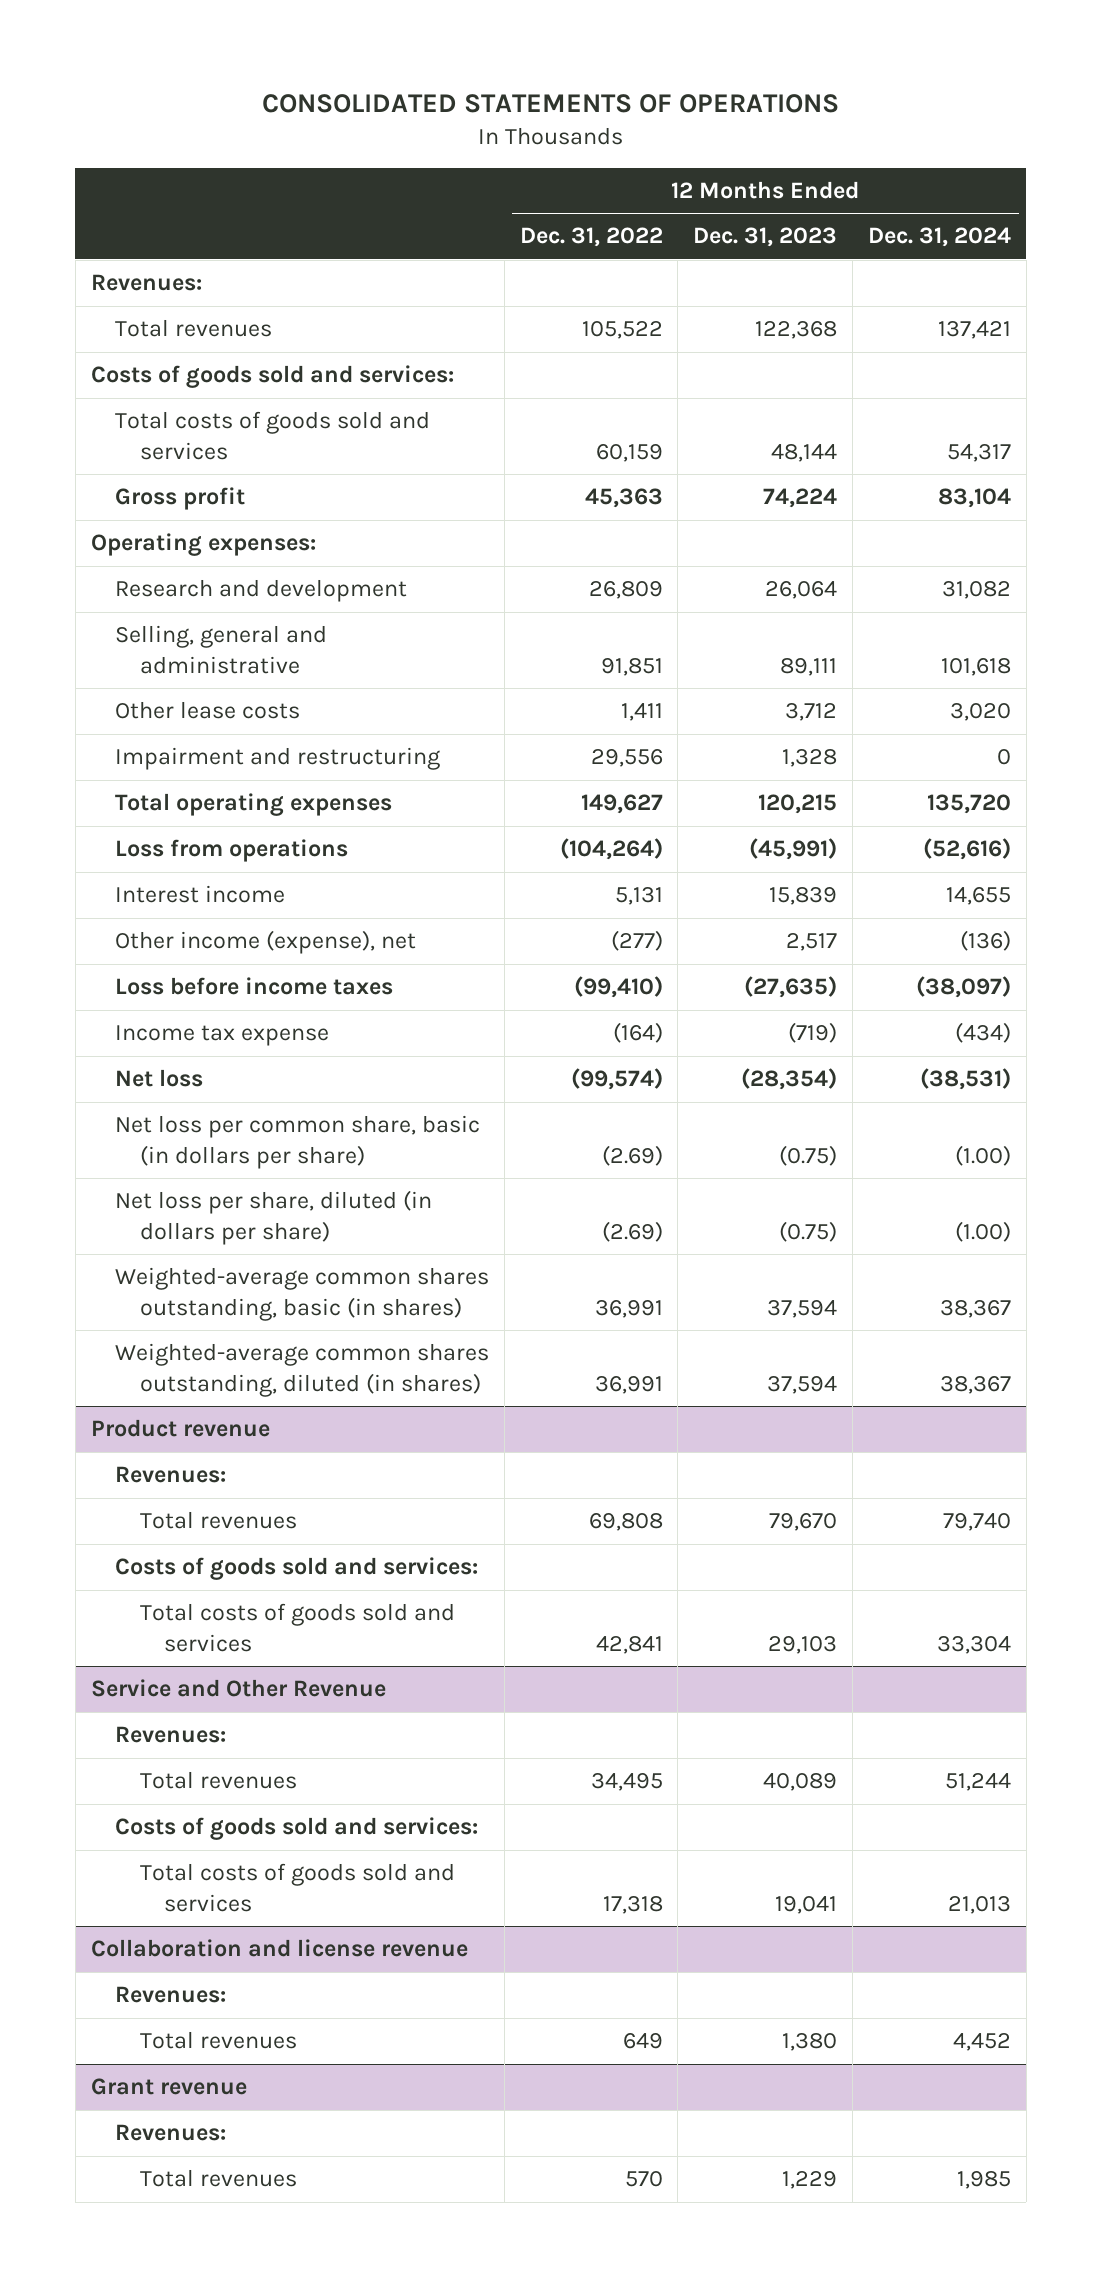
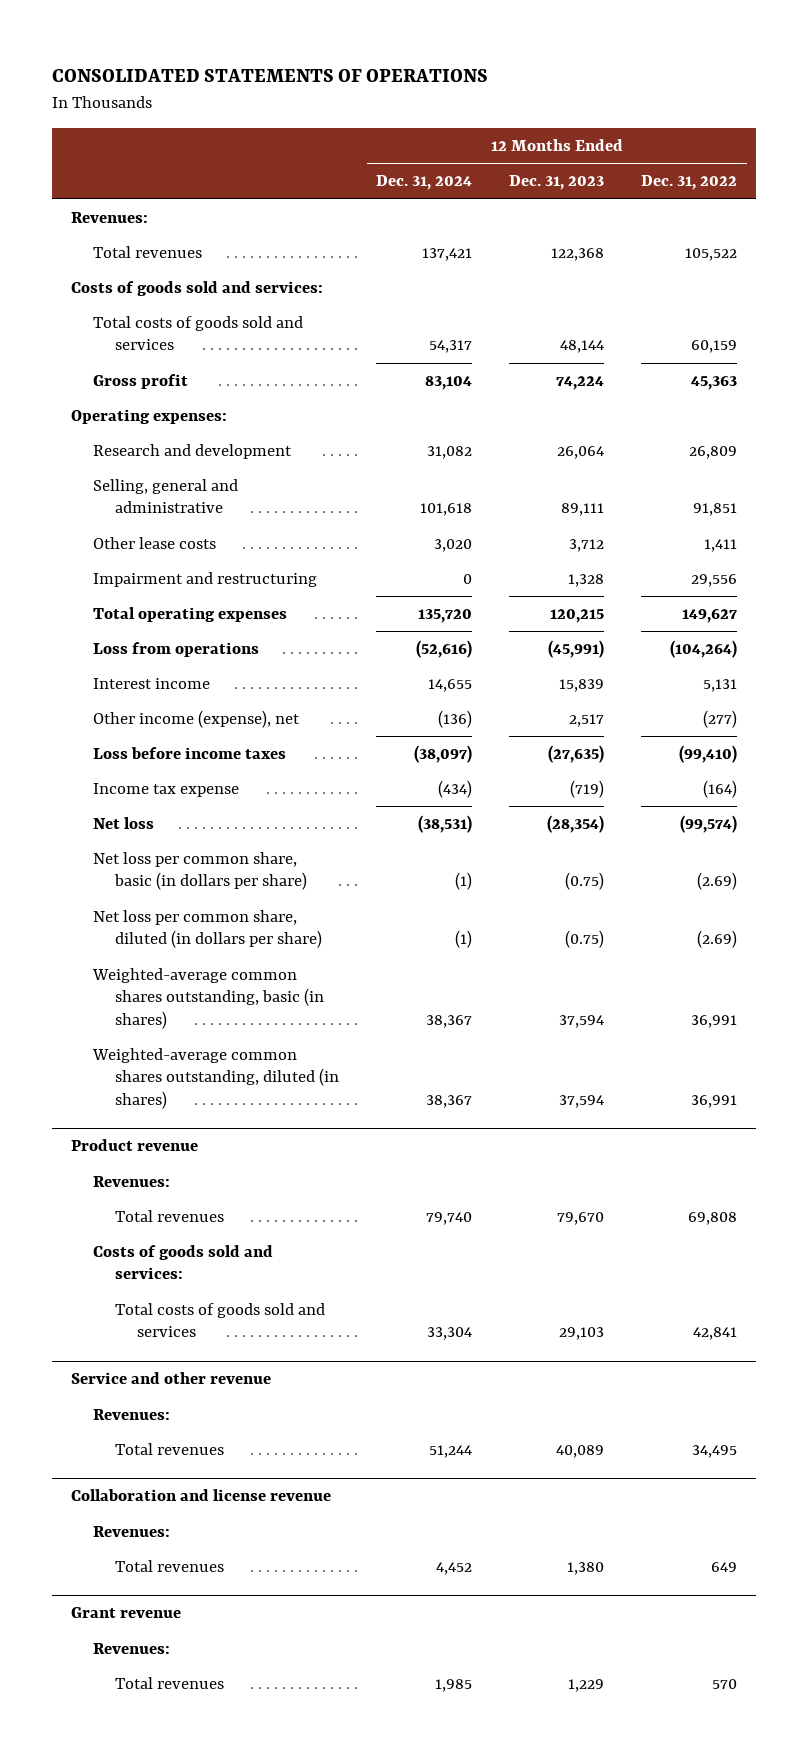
- | 12 Months Ended Dec. 31, 2022 | 12 Months Ended Dec. 31, 2023 | 12 Months Ended Dec. 31, 2024
+ | 12 Months Ended Dec. 31, 2024 | 12 Months Ended Dec. 31, 2023 | 12 Months Ended Dec. 31, 2022
- Net loss per common share, basic (in dollars per share) | (2.69) | (0.75) | (1.00)
- Net loss per share, diluted (in dollars per share) | (2.69) | (0.75) | (1.00)
+ Net loss per common share, basic (in dollars per share) | (1) | (0.75) | (2.69)
+ Net loss per common share, diluted (in dollars per share) | (1) | (0.75) | (2.69)
- Service and Other Revenue
+ Service and other revenue
- Costs of goods sold and services:
- Total costs of goods sold and services | 17,318 | 19,041 | 21,013

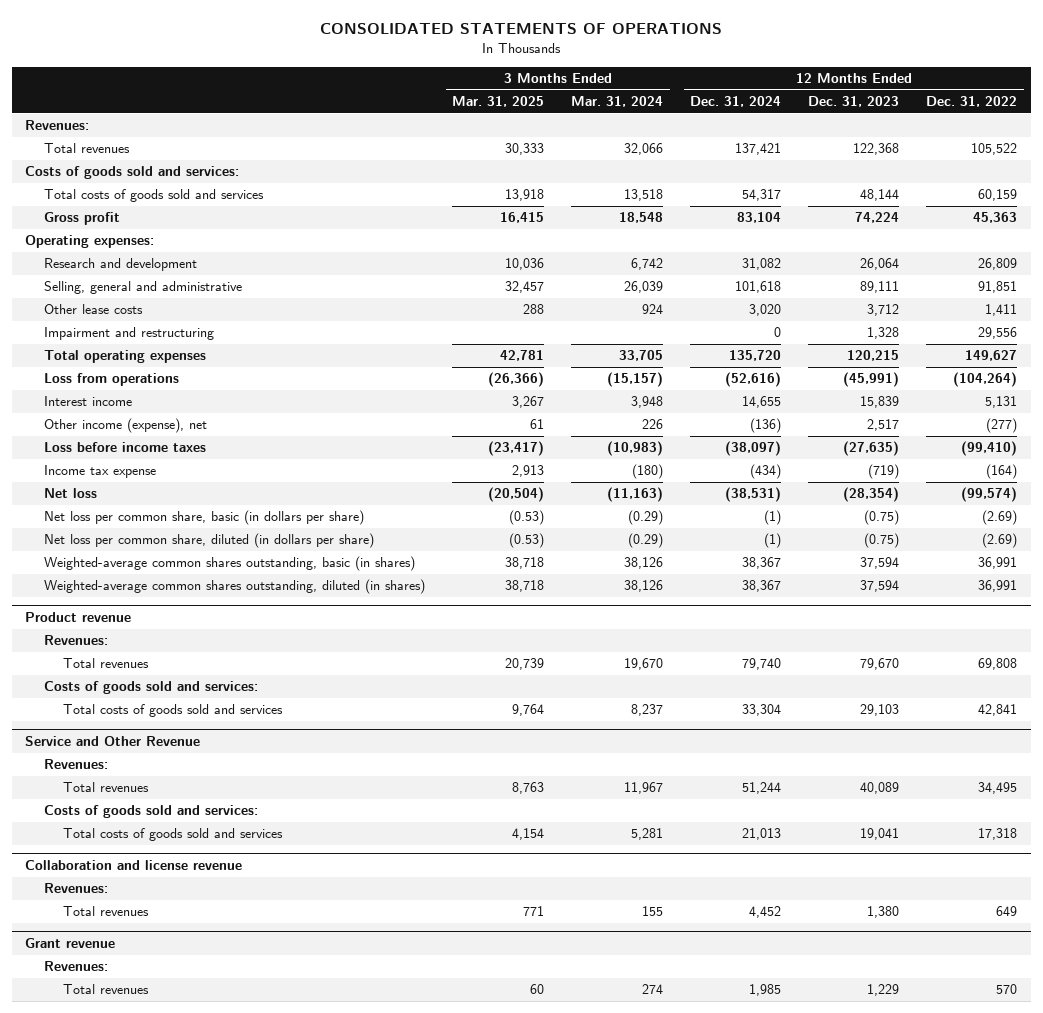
- | 12 Months Ended Dec. 31, 2024 | 12 Months Ended Dec. 31, 2023 | 12 Months Ended Dec. 31, 2022
+ | 3 Months Ended Mar. 31, 2025 | 3 Months Ended Mar. 31, 2024 | 12 Months Ended Dec. 31, 2024 | 12 Months Ended Dec. 31, 2023 | 12 Months Ended Dec. 31, 2022
- Service and other revenue
+ Service and Other Revenue
+ Costs of goods sold and services:
+ Total costs of goods sold and services | 4,154 | 5,281 | 21,013 | 19,041 | 17,318

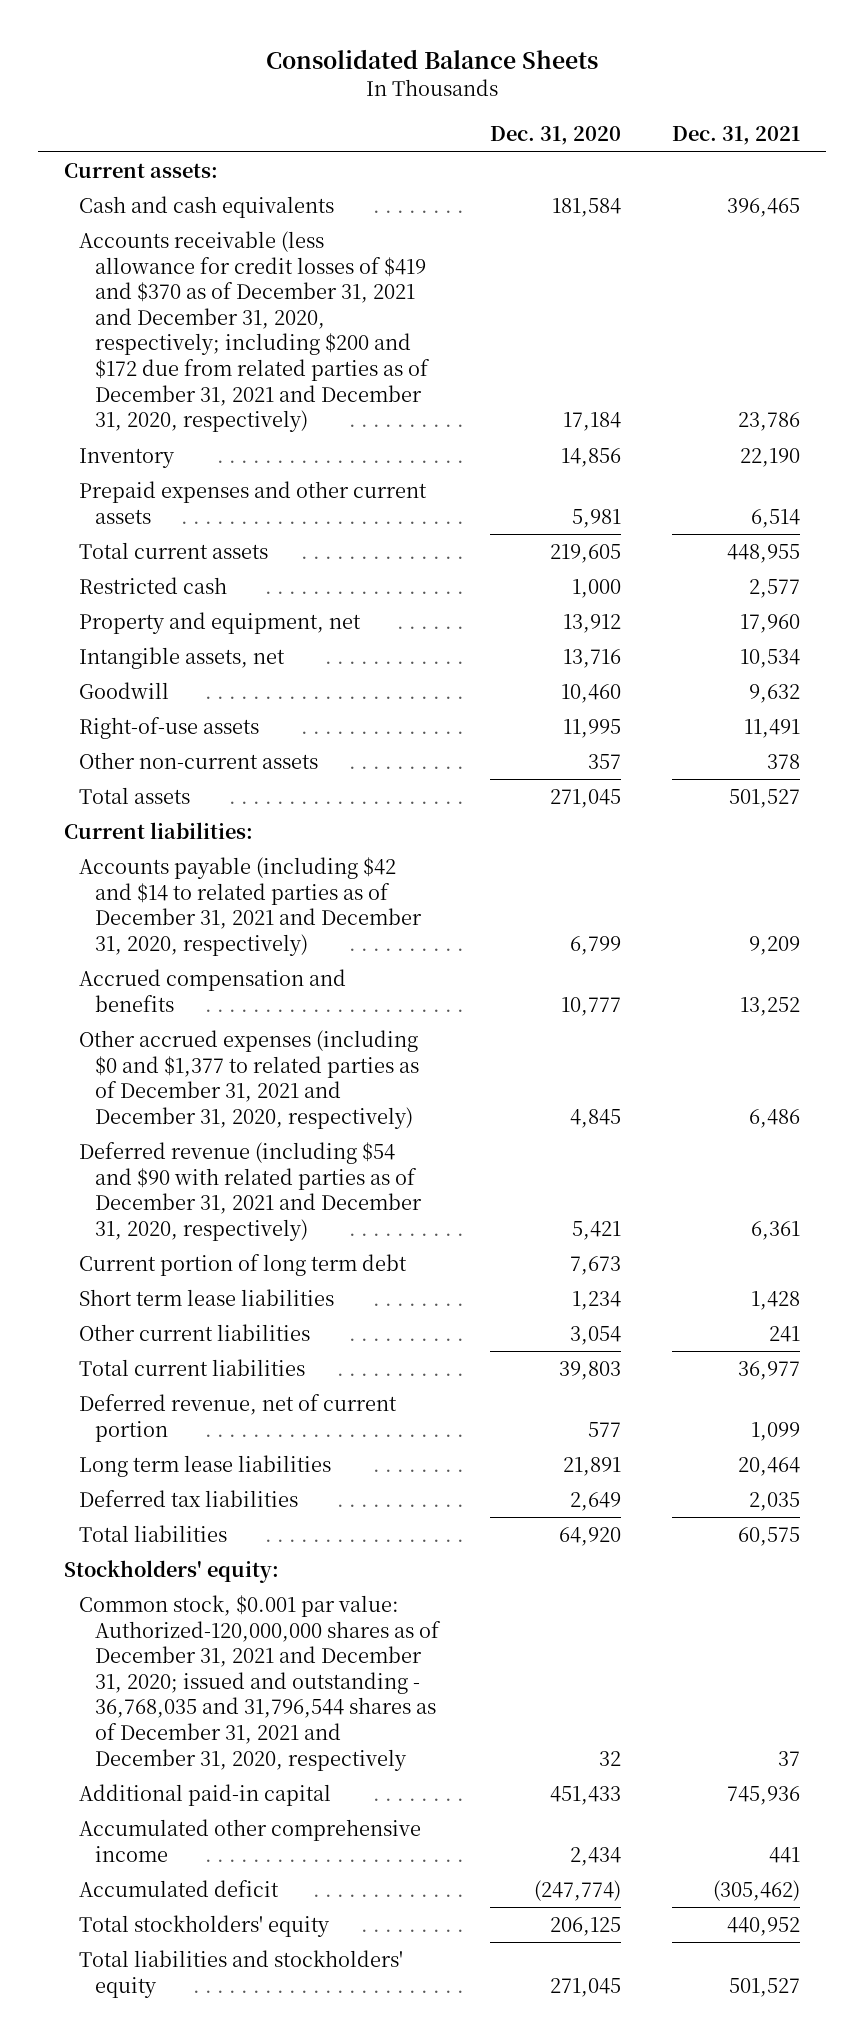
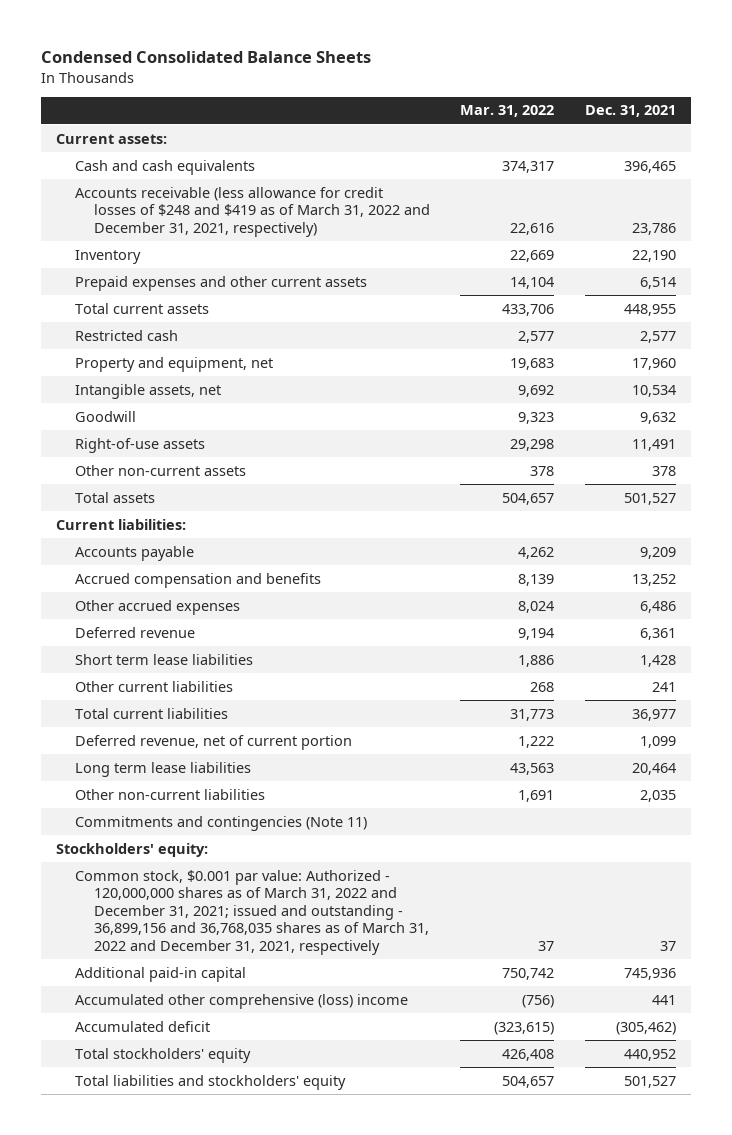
- Consolidated Balance Sheets
+ Condensed Consolidated Balance Sheets
- | Dec. 31, 2020 | Dec. 31, 2021
+ | Mar. 31, 2022 | Dec. 31, 2021
- Accounts receivable (less allowance for credit losses of $419 and $370 as of December 31, 2021 and December 31, 2020, respectively; including $200 and $172 due from related parties as of December 31, 2021 and December 31, 2020, respectively) | 17,184 | 23,786
+ Accounts receivable (less allowance for credit losses of $248 and $419 as of March 31, 2022 and December 31, 2021, respectively) | 22,616 | 23,786
- Accounts payable (including $42 and $14 to related parties as of December 31, 2021 and December 31, 2020, respectively) | 6,799 | 9,209
+ Accounts payable | 4,262 | 9,209
- Other accrued expenses (including $0 and $1,377 to related parties as of December 31, 2021 and December 31, 2020, respectively) | 4,845 | 6,486
- Deferred revenue (including $54 and $90 with related parties as of December 31, 2021 and December 31, 2020, respectively) | 5,421 | 6,361
- Current portion of long term debt | 7,673 |
+ Other accrued expenses | 8,024 | 6,486
+ Deferred revenue | 9,194 | 6,361
- Deferred tax liabilities | 2,649 | 2,035
- Total liabilities | 64,920 | 60,575
+ Other non-current liabilities | 1,691 | 2,035
+ Commitments and contingencies (Note 11)
- Common stock, $0.001 par value: Authorized-120,000,000 shares as of December 31, 2021 and December 31, 2020; issued and outstanding - 36,768,035 and 31,796,544 shares as of December 31, 2021 and December 31, 2020, respectively | 32 | 37
+ Common stock, $0.001 par value: Authorized - 120,000,000 shares as of March 31, 2022 and December 31, 2021; issued and outstanding - 36,899,156 and 36,768,035 shares as of March 31, 2022 and December 31, 2021, respectively | 37 | 37
- Accumulated other comprehensive income | 2,434 | 441
+ Accumulated other comprehensive (loss) income | (756) | 441

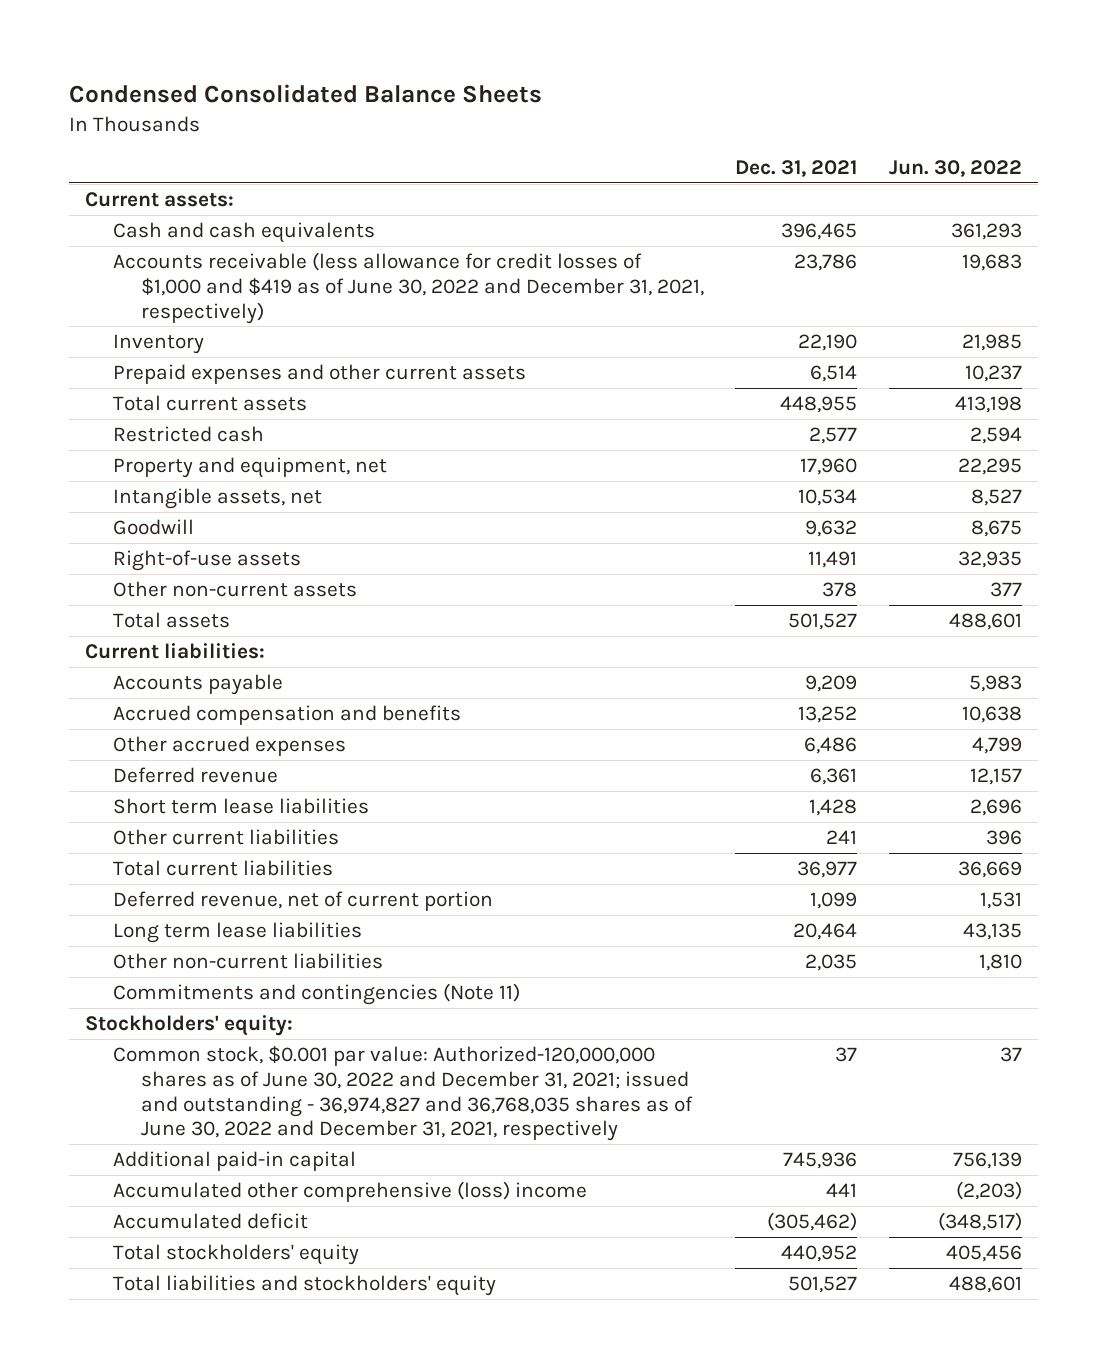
- | Mar. 31, 2022 | Dec. 31, 2021
+ | Dec. 31, 2021 | Jun. 30, 2022
- Accounts receivable (less allowance for credit losses of $248 and $419 as of March 31, 2022 and December 31, 2021, respectively) | 22,616 | 23,786
+ Accounts receivable (less allowance for credit losses of $1,000 and $419 as of June 30, 2022 and December 31, 2021, respectively) | 23,786 | 19,683
- Common stock, $0.001 par value: Authorized - 120,000,000 shares as of March 31, 2022 and December 31, 2021; issued and outstanding - 36,899,156 and 36,768,035 shares as of March 31, 2022 and December 31, 2021, respectively | 37 | 37
+ Common stock, $0.001 par value: Authorized-120,000,000 shares as of June 30, 2022 and December 31, 2021; issued and outstanding - 36,974,827 and 36,768,035 shares as of June 30, 2022 and December 31, 2021, respectively | 37 | 37

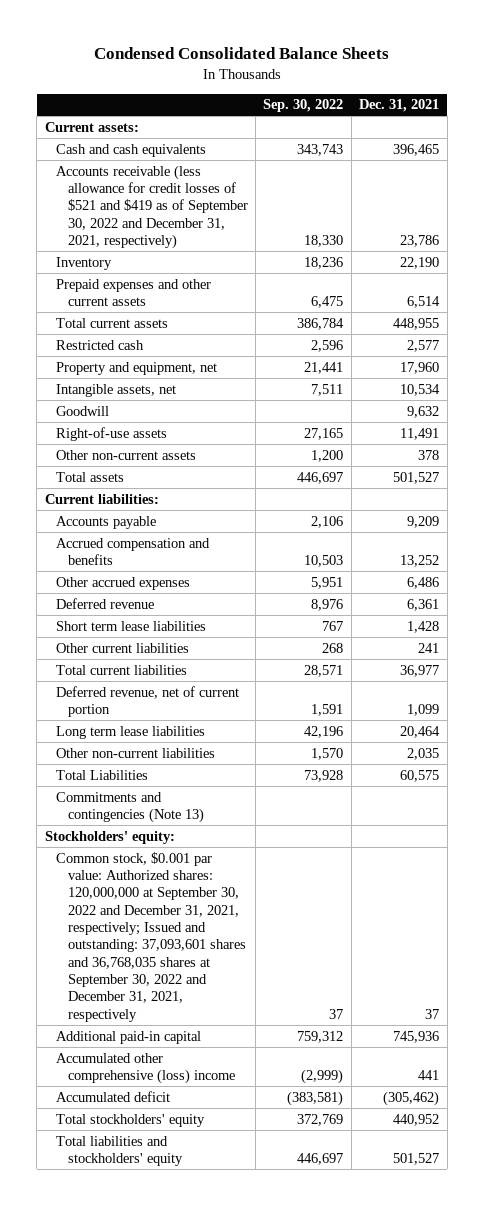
- | Dec. 31, 2021 | Jun. 30, 2022
+ | Sep. 30, 2022 | Dec. 31, 2021
- Accounts receivable (less allowance for credit losses of $1,000 and $419 as of June 30, 2022 and December 31, 2021, respectively) | 23,786 | 19,683
+ Accounts receivable (less allowance for credit losses of $521 and $419 as of September 30, 2022 and December 31, 2021, respectively) | 18,330 | 23,786
- Commitments and contingencies (Note 11)
+ Total Liabilities | 73,928 | 60,575
+ Commitments and contingencies (Note 13)
- Common stock, $0.001 par value: Authorized-120,000,000 shares as of June 30, 2022 and December 31, 2021; issued and outstanding - 36,974,827 and 36,768,035 shares as of June 30, 2022 and December 31, 2021, respectively | 37 | 37
+ Common stock, $0.001 par value: Authorized shares: 120,000,000 at September 30, 2022 and December 31, 2021, respectively; Issued and outstanding: 37,093,601 shares and 36,768,035 shares at September 30, 2022 and December 31, 2021, respectively | 37 | 37

